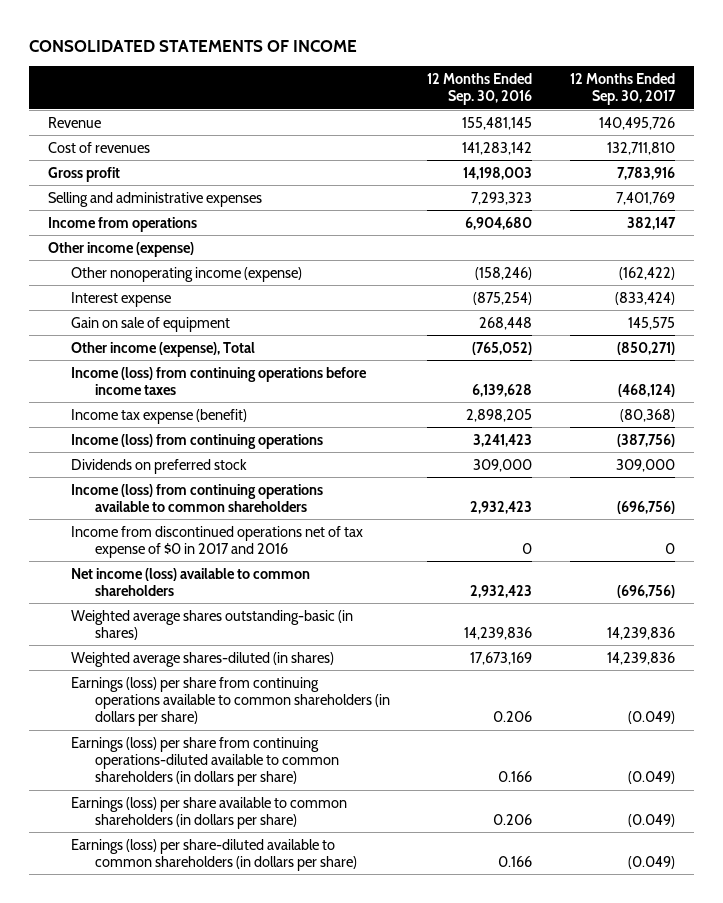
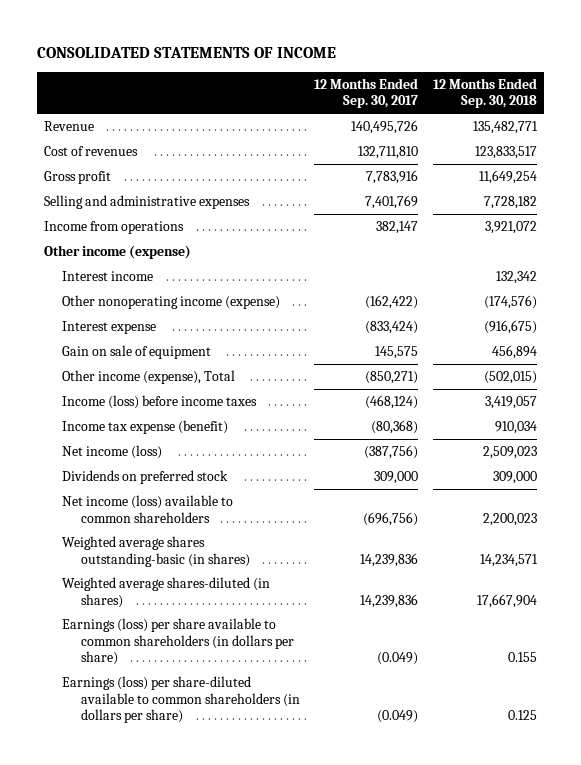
- | 12 Months Ended Sep. 30, 2016 | 12 Months Ended Sep. 30, 2017
+ | 12 Months Ended Sep. 30, 2017 | 12 Months Ended Sep. 30, 2018
+ Interest income | | 132,342
- Income (loss) from continuing operations before income taxes | 6,139,628 | (468,124)
+ Income (loss) before income taxes | (468,124) | 3,419,057
- Income (loss) from continuing operations | 3,241,423 | (387,756)
+ Net income (loss) | (387,756) | 2,509,023
- Income (loss) from continuing operations available to common shareholders | 2,932,423 | (696,756)
- Income from discontinued operations net of tax expense of $0 in 2017 and 2016 | 0 | 0
- Earnings (loss) per share from continuing operations available to common shareholders (in dollars per share) | 0.206 | (0.049)
- Earnings (loss) per share from continuing operations-diluted available to common shareholders (in dollars per share) | 0.166 | (0.049)

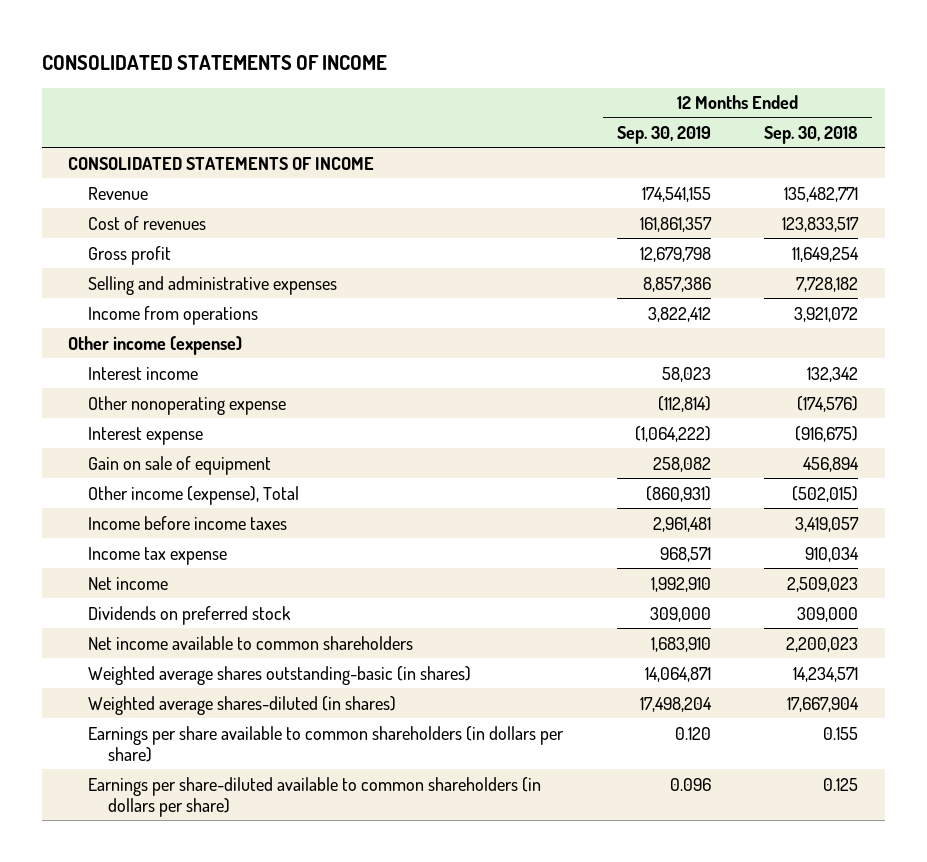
- | 12 Months Ended Sep. 30, 2017 | 12 Months Ended Sep. 30, 2018
+ | 12 Months Ended Sep. 30, 2019 | 12 Months Ended Sep. 30, 2018
+ CONSOLIDATED STATEMENTS OF INCOME
- Other nonoperating income (expense) | (162,422) | (174,576)
+ Other nonoperating expense | (112,814) | (174,576)
- Income (loss) before income taxes | (468,124) | 3,419,057
- Income tax expense (benefit) | (80,368) | 910,034
- Net income (loss) | (387,756) | 2,509,023
+ Income before income taxes | 2,961,481 | 3,419,057
+ Income tax expense | 968,571 | 910,034
+ Net income | 1,992,910 | 2,509,023
- Net income (loss) available to common shareholders | (696,756) | 2,200,023
+ Net income available to common shareholders | 1,683,910 | 2,200,023
- Earnings (loss) per share available to common shareholders (in dollars per share) | (0.049) | 0.155
- Earnings (loss) per share-diluted available to common shareholders (in dollars per share) | (0.049) | 0.125
+ Earnings per share available to common shareholders (in dollars per share) | 0.120 | 0.155
+ Earnings per share-diluted available to common shareholders (in dollars per share) | 0.096 | 0.125

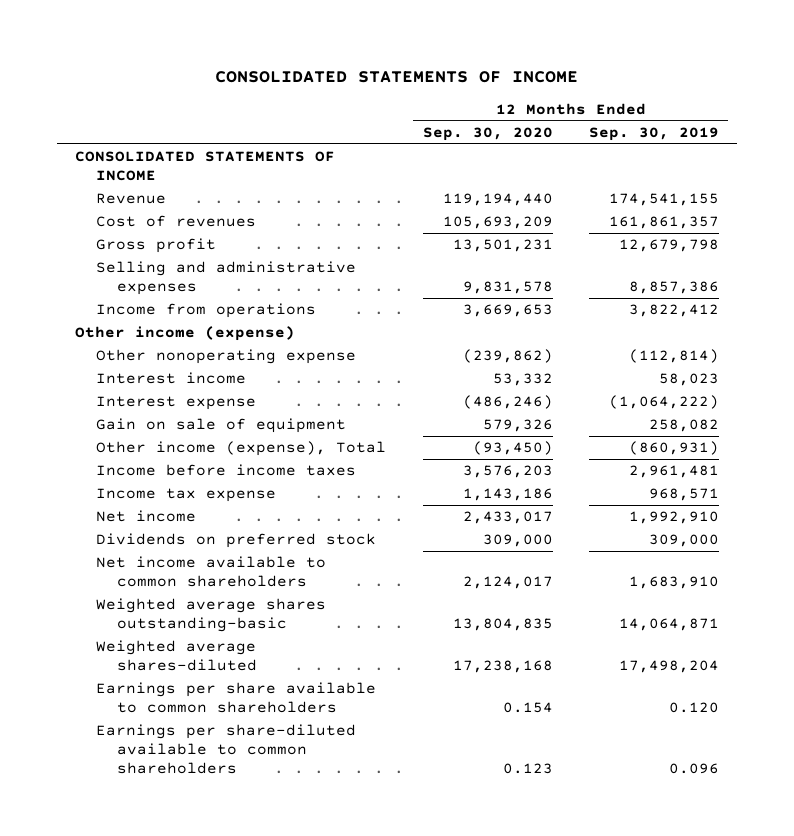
- | 12 Months Ended Sep. 30, 2019 | 12 Months Ended Sep. 30, 2018
+ | 12 Months Ended Sep. 30, 2020 | 12 Months Ended Sep. 30, 2019
moved down: Interest income | 53,332 | 58,023
- Weighted average shares outstanding-basic (in shares) | 14,064,871 | 14,234,571
- Weighted average shares-diluted (in shares) | 17,498,204 | 17,667,904
- Earnings per share available to common shareholders (in dollars per share) | 0.120 | 0.155
- Earnings per share-diluted available to common shareholders (in dollars per share) | 0.096 | 0.125
+ Weighted average shares outstanding-basic | 13,804,835 | 14,064,871
+ Weighted average shares-diluted | 17,238,168 | 17,498,204
+ Earnings per share available to common shareholders | 0.154 | 0.120
+ Earnings per share-diluted available to common shareholders | 0.123 | 0.096

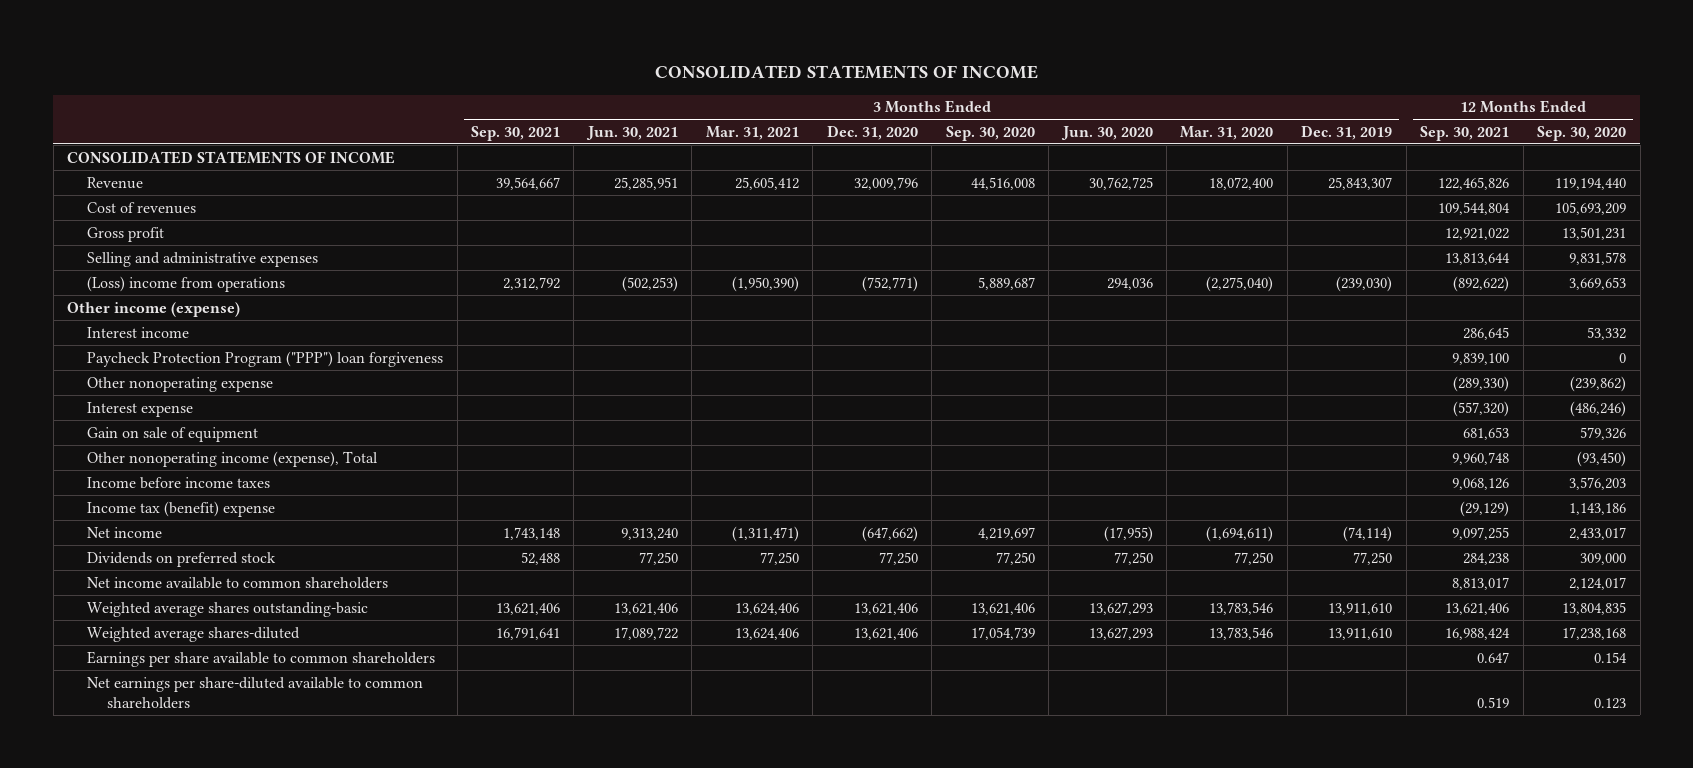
- | 12 Months Ended Sep. 30, 2020 | 12 Months Ended Sep. 30, 2019
+ | 3 Months Ended Sep. 30, 2021 | 3 Months Ended Jun. 30, 2021 | 3 Months Ended Mar. 31, 2021 | 3 Months Ended Dec. 31, 2020 | 3 Months Ended Sep. 30, 2020 | 3 Months Ended Jun. 30, 2020 | 3 Months Ended Mar. 31, 2020 | 3 Months Ended Dec. 31, 2019 | 12 Months Ended Sep. 30, 2021 | 12 Months Ended Sep. 30, 2020
- Income from operations | 3,669,653 | 3,822,412
+ (Loss) income from operations | 2,312,792 | (502,253) | (1,950,390) | (752,771) | 5,889,687 | 294,036 | (2,275,040) | (239,030) | (892,622) | 3,669,653
+ Paycheck Protection Program ("PPP") loan forgiveness | | | | | | | | | 9,839,100 | 0
moved down: Other nonoperating expense | | | | | | | | | (289,330) | (239,862)
- Other income (expense), Total | (93,450) | (860,931)
+ Other nonoperating income (expense), Total | | | | | | | | | 9,960,748 | (93,450)
- Income tax expense | 1,143,186 | 968,571
+ Income tax (benefit) expense | | | | | | | | | (29,129) | 1,143,186
- Earnings per share-diluted available to common shareholders | 0.123 | 0.096
+ Net earnings per share-diluted available to common shareholders | | | | | | | | | 0.519 | 0.123

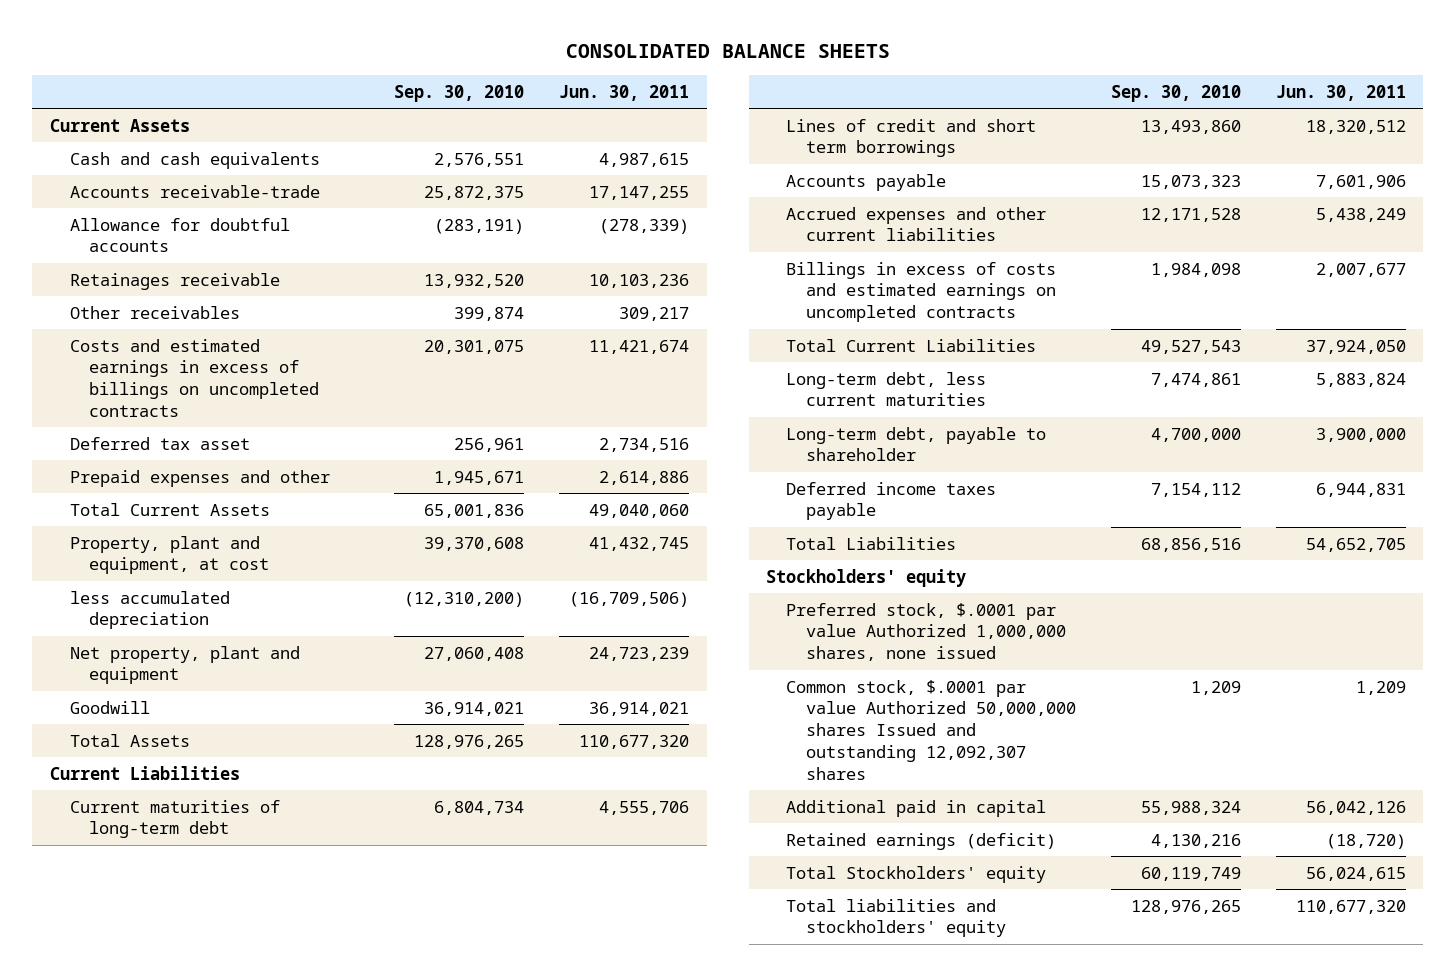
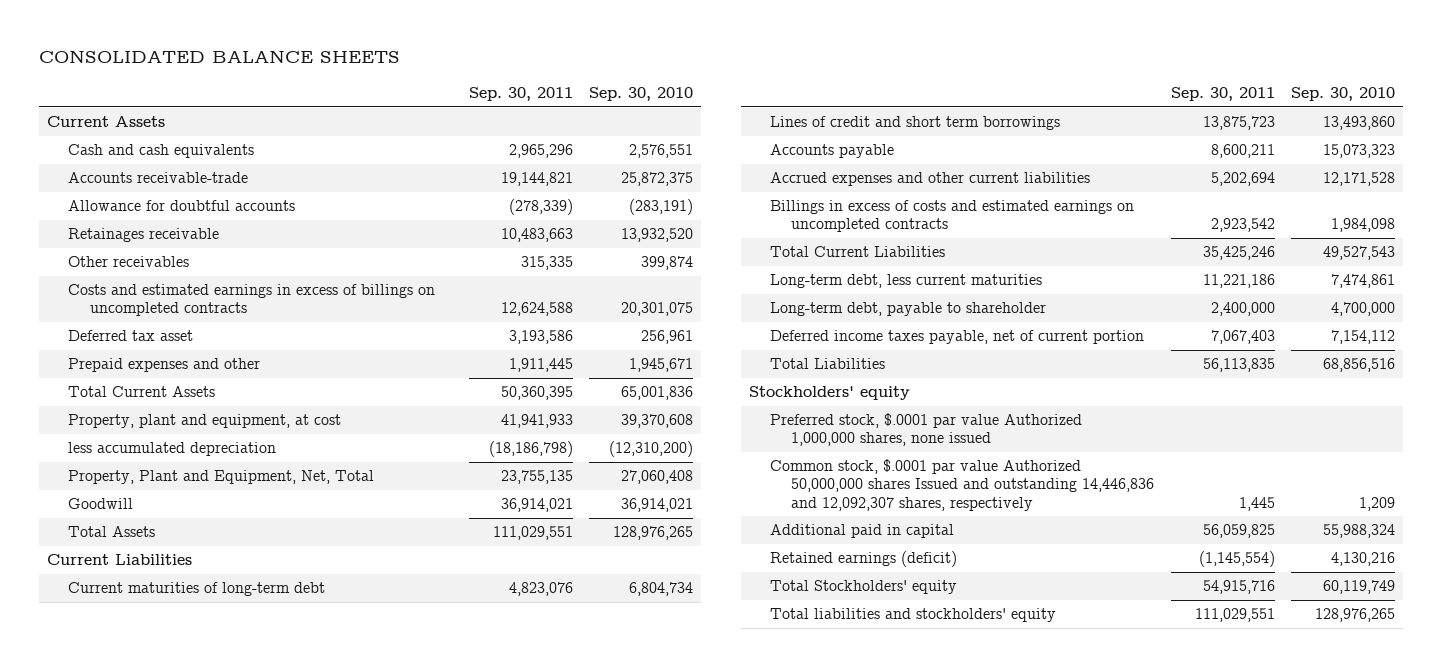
- | Sep. 30, 2010 | Jun. 30, 2011
+ | Sep. 30, 2011 | Sep. 30, 2010
- Net property, plant and equipment | 27,060,408 | 24,723,239
+ Property, Plant and Equipment, Net, Total | 23,755,135 | 27,060,408
- Deferred income taxes payable | 7,154,112 | 6,944,831
+ Deferred income taxes payable, net of current portion | 7,067,403 | 7,154,112
- Common stock, $.0001 par value Authorized 50,000,000 shares Issued and outstanding 12,092,307 shares | 1,209 | 1,209
+ Common stock, $.0001 par value Authorized 50,000,000 shares Issued and outstanding 14,446,836 and 12,092,307 shares, respectively | 1,445 | 1,209

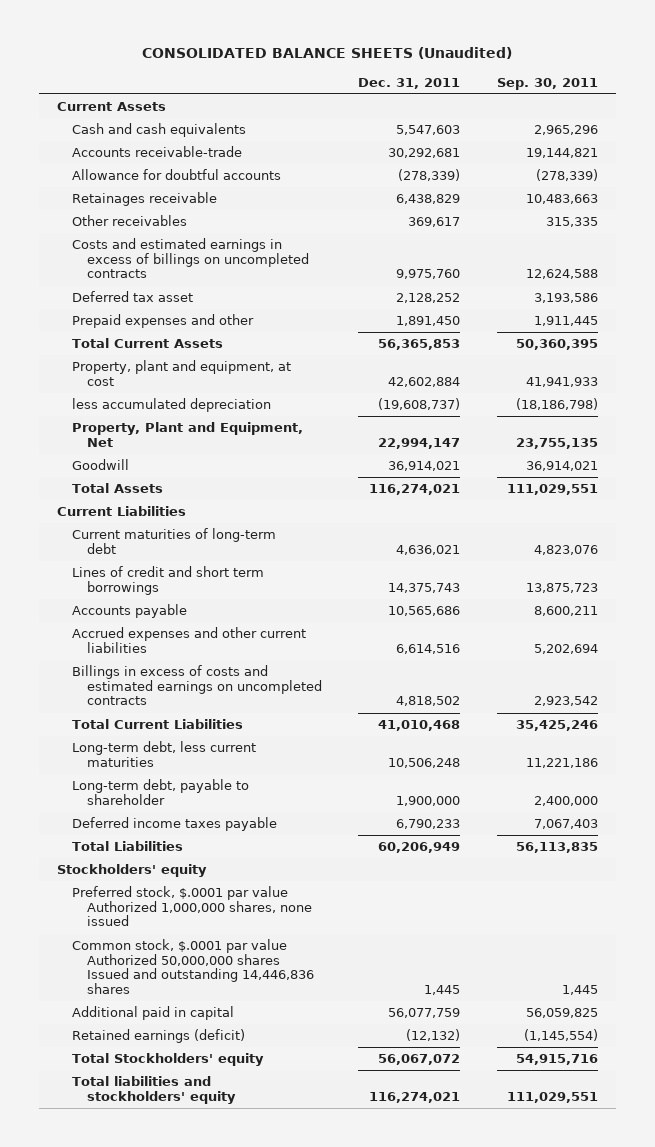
- CONSOLIDATED BALANCE SHEETS
+ CONSOLIDATED BALANCE SHEETS (Unaudited)
- | Sep. 30, 2011 | Sep. 30, 2010
+ | Dec. 31, 2011 | Sep. 30, 2011
- Property, Plant and Equipment, Net, Total | 23,755,135 | 27,060,408
+ Property, Plant and Equipment, Net | 22,994,147 | 23,755,135
- Deferred income taxes payable, net of current portion | 7,067,403 | 7,154,112
+ Deferred income taxes payable | 6,790,233 | 7,067,403
- Common stock, $.0001 par value Authorized 50,000,000 shares Issued and outstanding 14,446,836 and 12,092,307 shares, respectively | 1,445 | 1,209
+ Common stock, $.0001 par value Authorized 50,000,000 shares Issued and outstanding 14,446,836 shares | 1,445 | 1,445

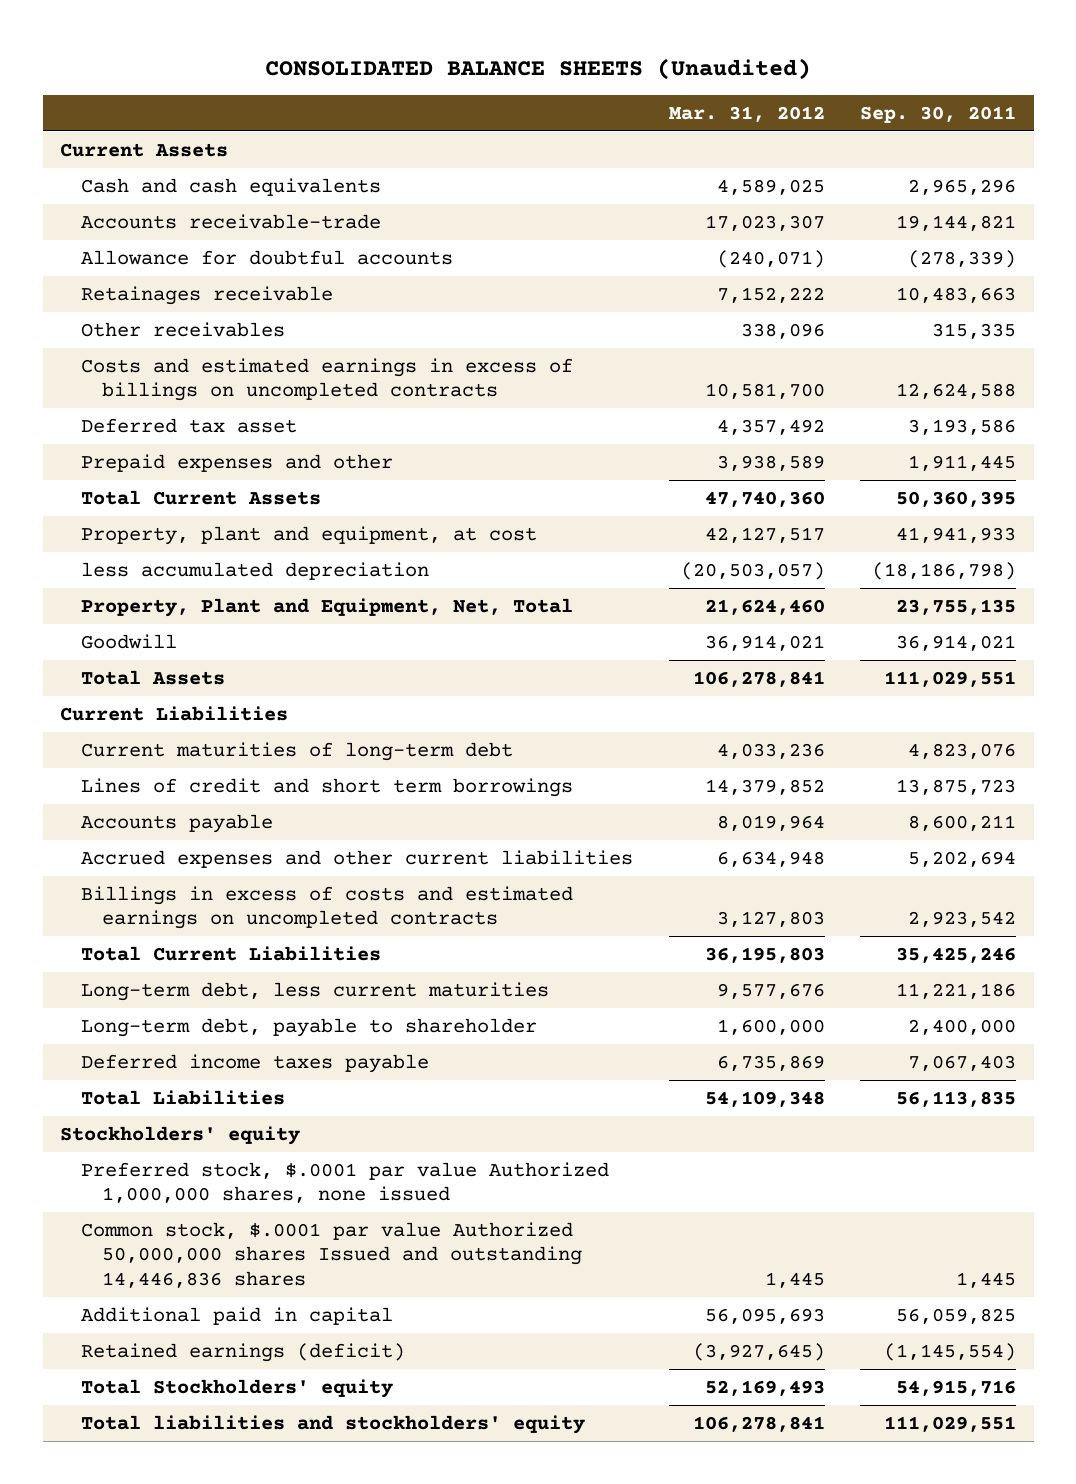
- | Dec. 31, 2011 | Sep. 30, 2011
+ | Mar. 31, 2012 | Sep. 30, 2011
- Property, Plant and Equipment, Net | 22,994,147 | 23,755,135
+ Property, Plant and Equipment, Net, Total | 21,624,460 | 23,755,135

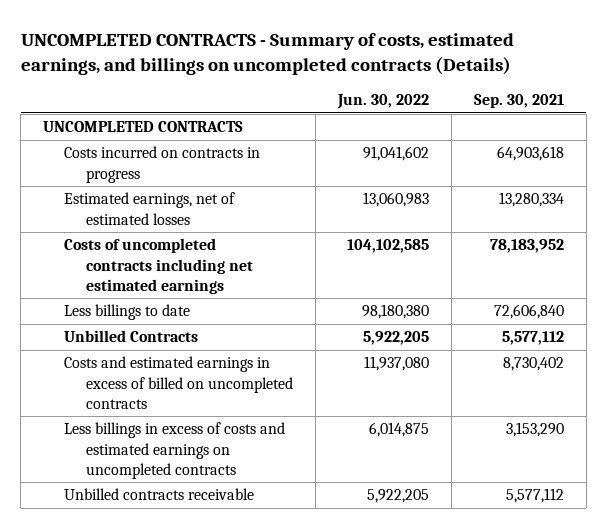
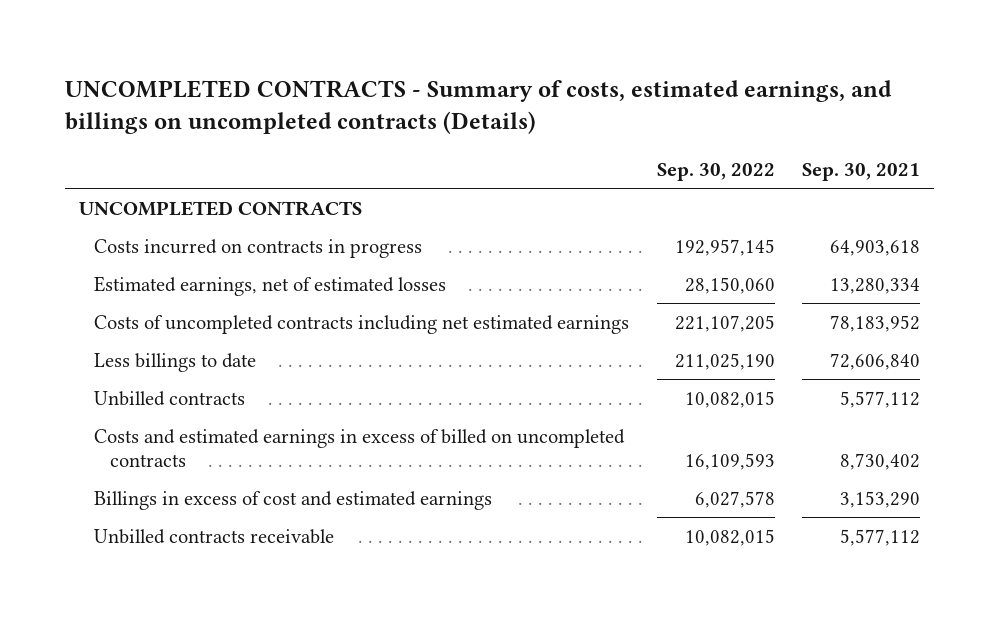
- | Jun. 30, 2022 | Sep. 30, 2021
+ | Sep. 30, 2022 | Sep. 30, 2021
- Unbilled Contracts | 5,922,205 | 5,577,112
+ Unbilled contracts | 10,082,015 | 5,577,112
- Less billings in excess of costs and estimated earnings on uncompleted contracts | 6,014,875 | 3,153,290
+ Billings in excess of cost and estimated earnings | 6,027,578 | 3,153,290

